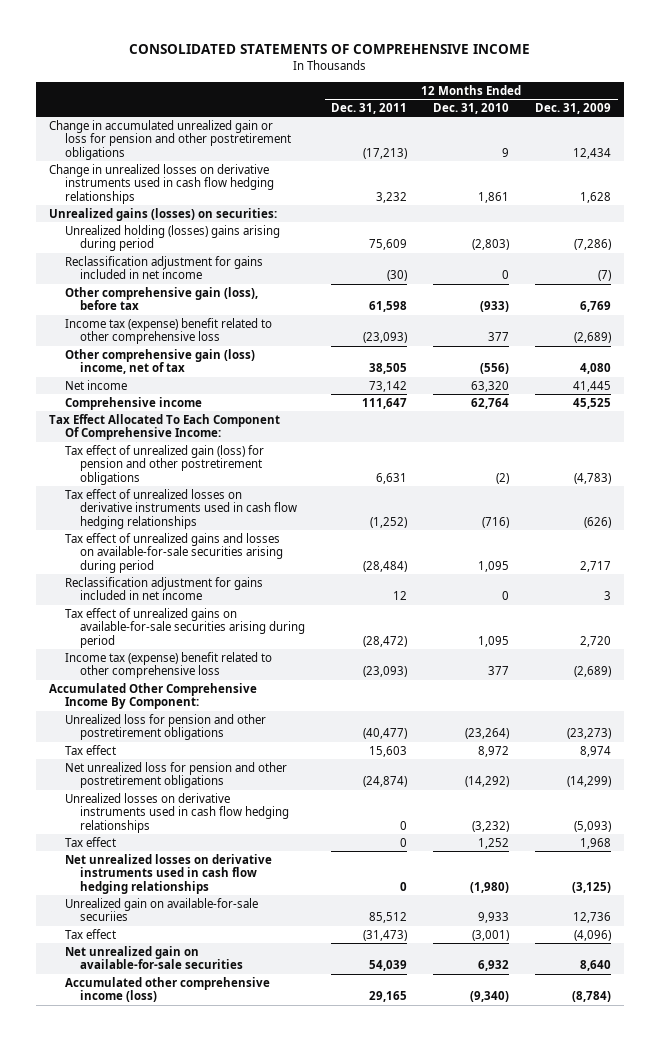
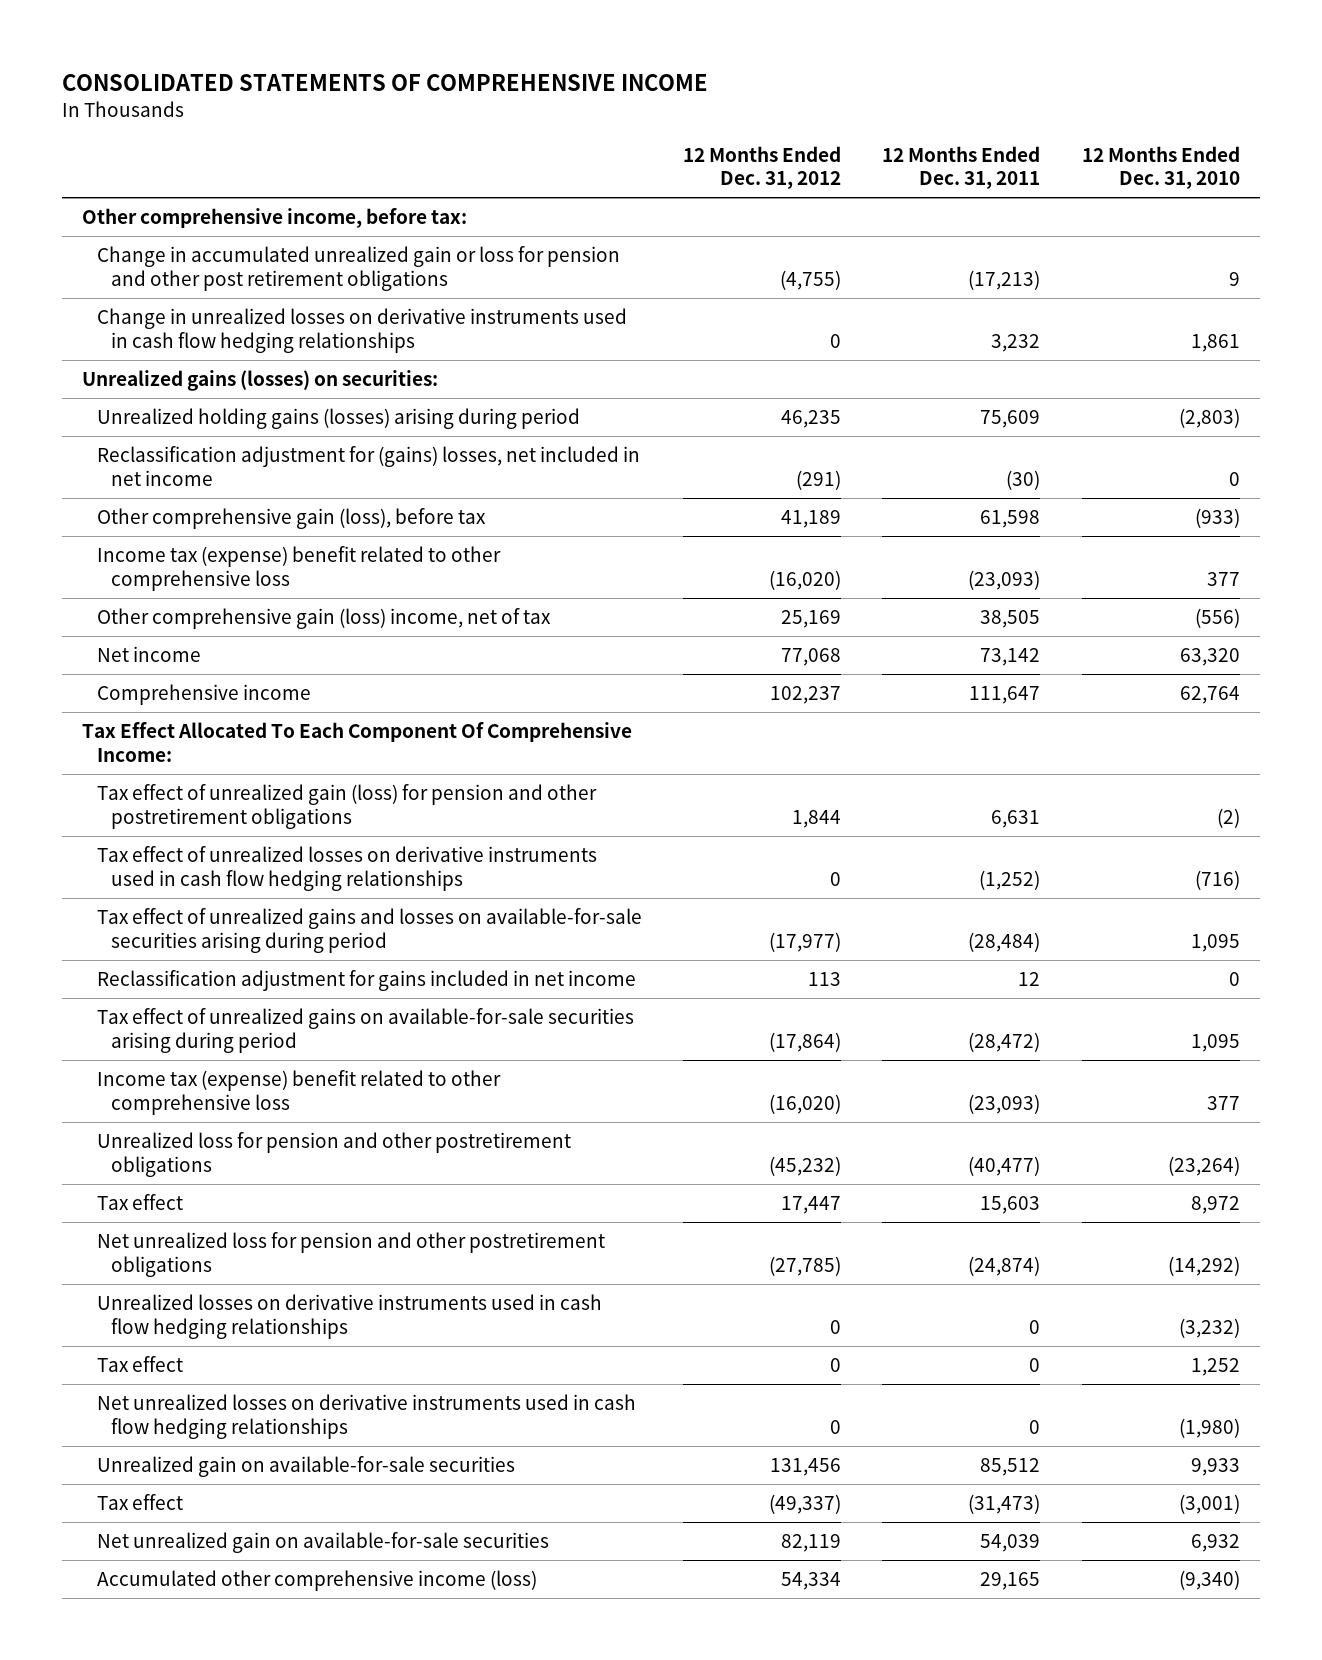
- | 12 Months Ended Dec. 31, 2011 | 12 Months Ended Dec. 31, 2010 | 12 Months Ended Dec. 31, 2009
+ | 12 Months Ended Dec. 31, 2012 | 12 Months Ended Dec. 31, 2011 | 12 Months Ended Dec. 31, 2010
- Change in accumulated unrealized gain or loss for pension and other postretirement obligations | (17,213) | 9 | 12,434
+ Other comprehensive income, before tax:
+ Change in accumulated unrealized gain or loss for pension and other post retirement obligations | (4,755) | (17,213) | 9
- Unrealized holding (losses) gains arising during period | 75,609 | (2,803) | (7,286)
- Reclassification adjustment for gains included in net income | (30) | 0 | (7)
+ Unrealized holding gains (losses) arising during period | 46,235 | 75,609 | (2,803)
+ Reclassification adjustment for (gains) losses, net included in net income | (291) | (30) | 0
- Accumulated Other Comprehensive Income By Component:
- Unrealized gain on available-for-sale securiies | 85,512 | 9,933 | 12,736
+ Unrealized gain on available-for-sale securities | 131,456 | 85,512 | 9,933

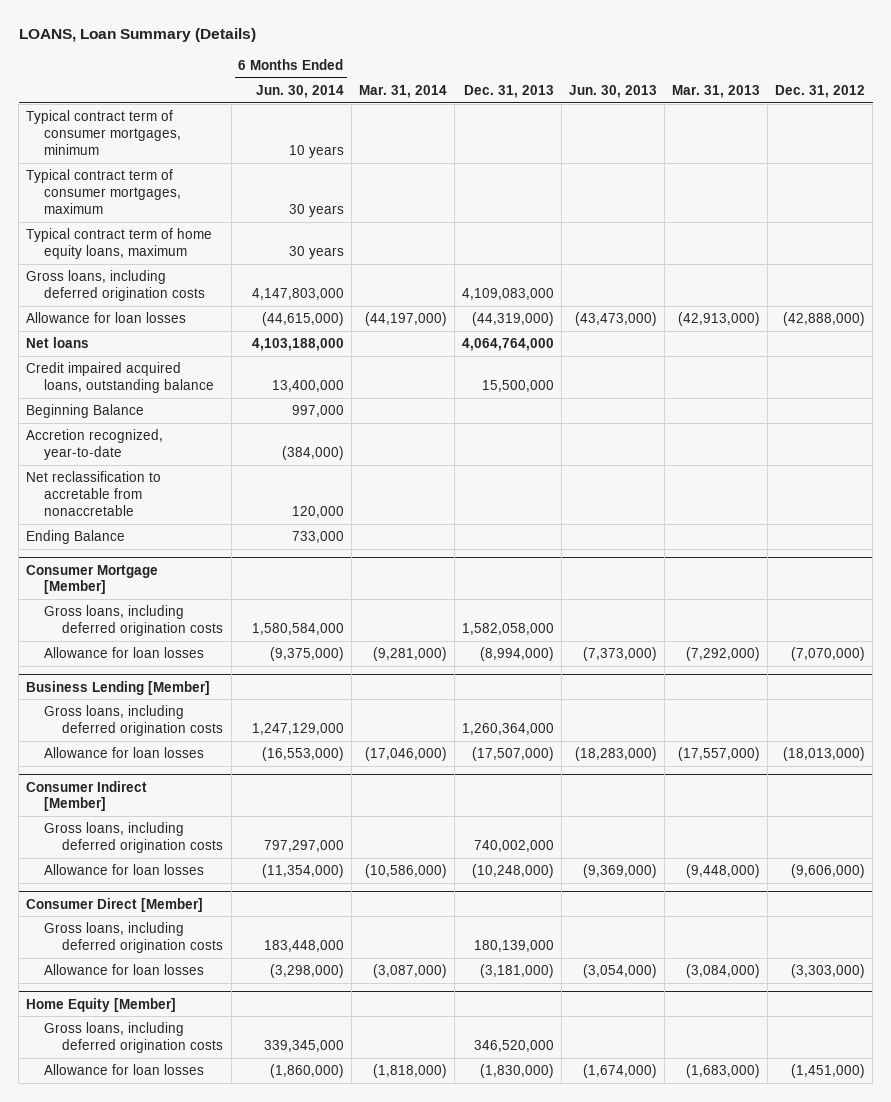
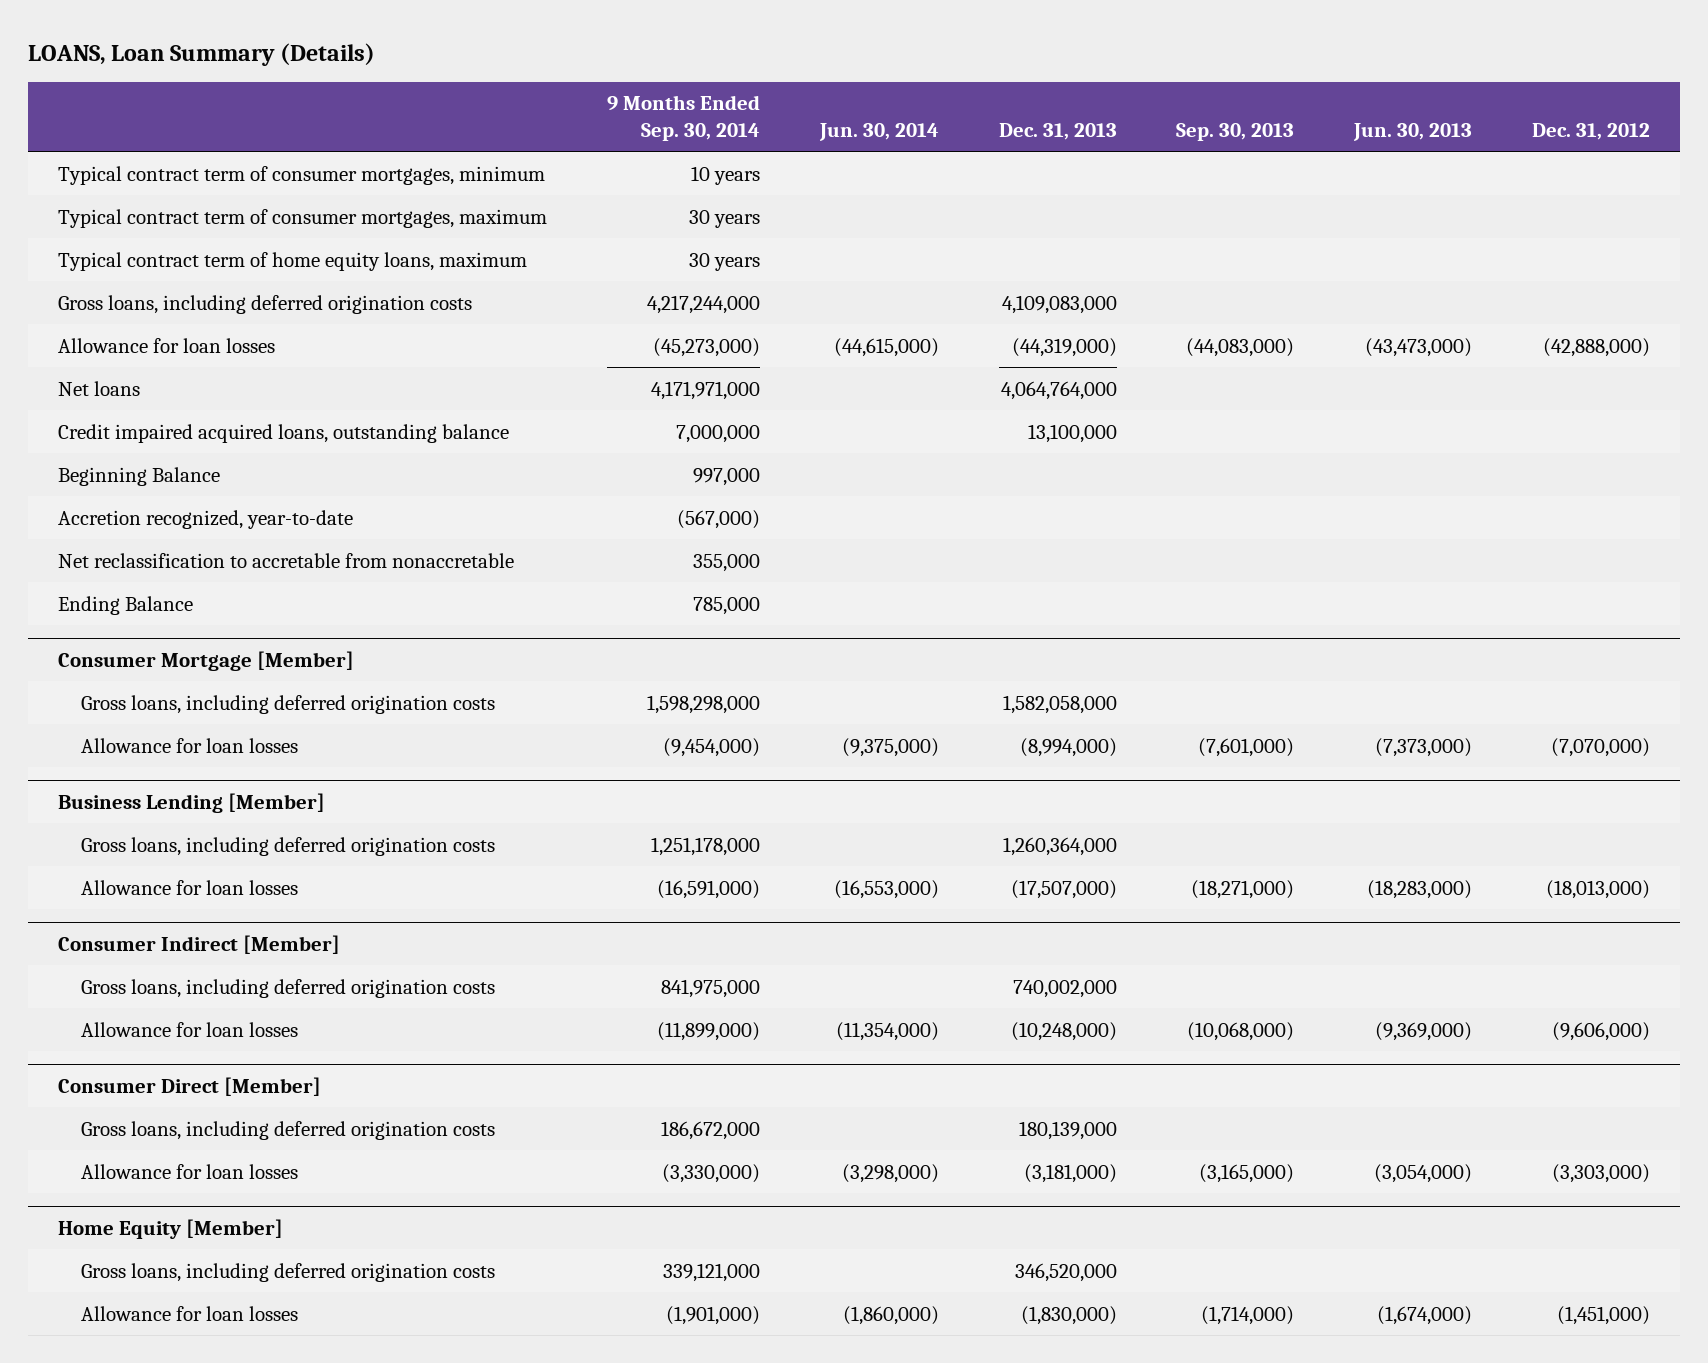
- | 6 Months Ended Jun. 30, 2014 | Mar. 31, 2014 | Dec. 31, 2013 | Jun. 30, 2013 | Mar. 31, 2013 | Dec. 31, 2012
+ | 9 Months Ended Sep. 30, 2014 | Jun. 30, 2014 | Dec. 31, 2013 | Sep. 30, 2013 | Jun. 30, 2013 | Dec. 31, 2012
- Credit impaired acquired loans, outstanding balance | 13,400,000 | | 15,500,000 | | |
+ Credit impaired acquired loans, outstanding balance | 7,000,000 | | 13,100,000 | | |

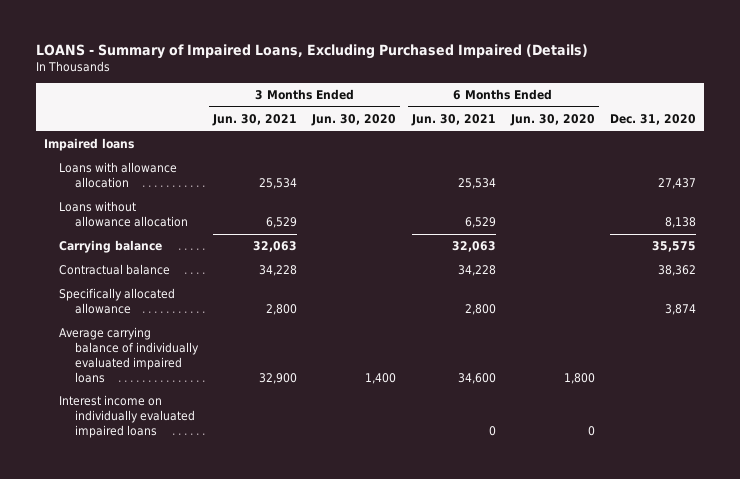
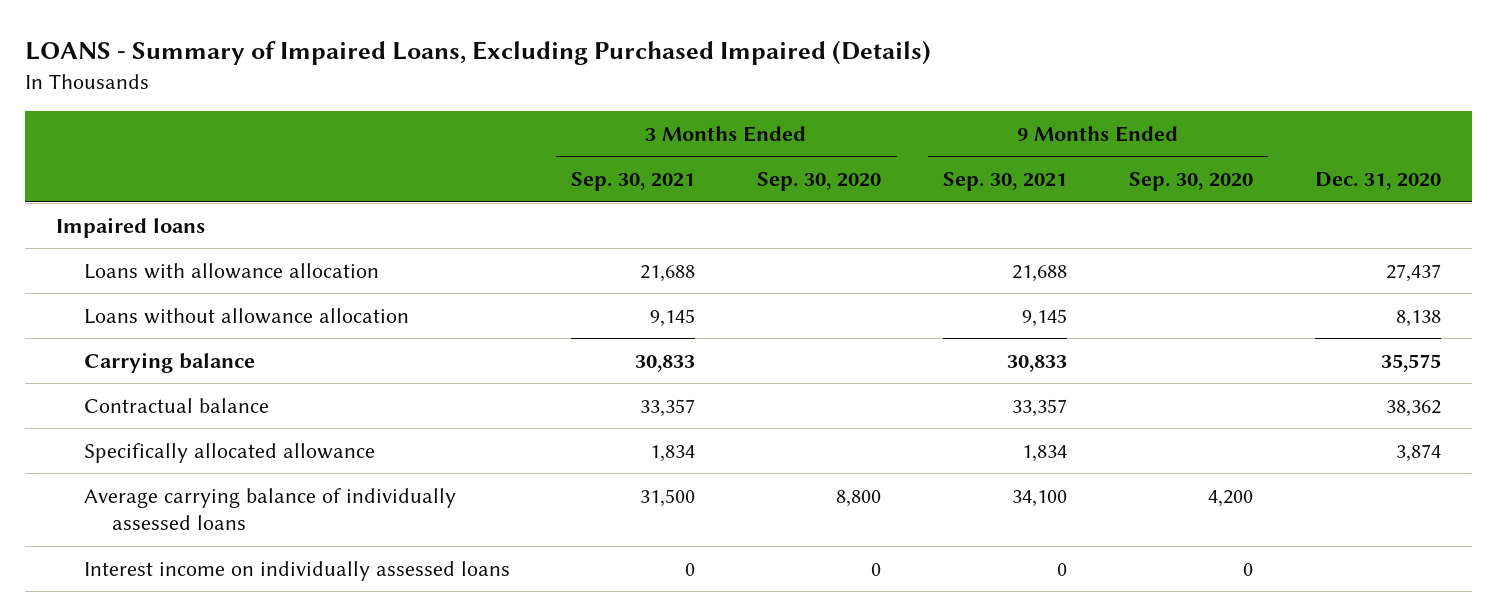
- | 3 Months Ended Jun. 30, 2021 | 3 Months Ended Jun. 30, 2020 | 6 Months Ended Jun. 30, 2021 | 6 Months Ended Jun. 30, 2020 | Dec. 31, 2020
+ | 3 Months Ended Sep. 30, 2021 | 3 Months Ended Sep. 30, 2020 | 9 Months Ended Sep. 30, 2021 | 9 Months Ended Sep. 30, 2020 | Dec. 31, 2020
- Average carrying balance of individually evaluated impaired loans | 32,900 | 1,400 | 34,600 | 1,800 |
- Interest income on individually evaluated impaired loans | | | 0 | 0 |
+ Average carrying balance of individually assessed loans | 31,500 | 8,800 | 34,100 | 4,200 |
+ Interest income on individually assessed loans | 0 | 0 | 0 | 0 |

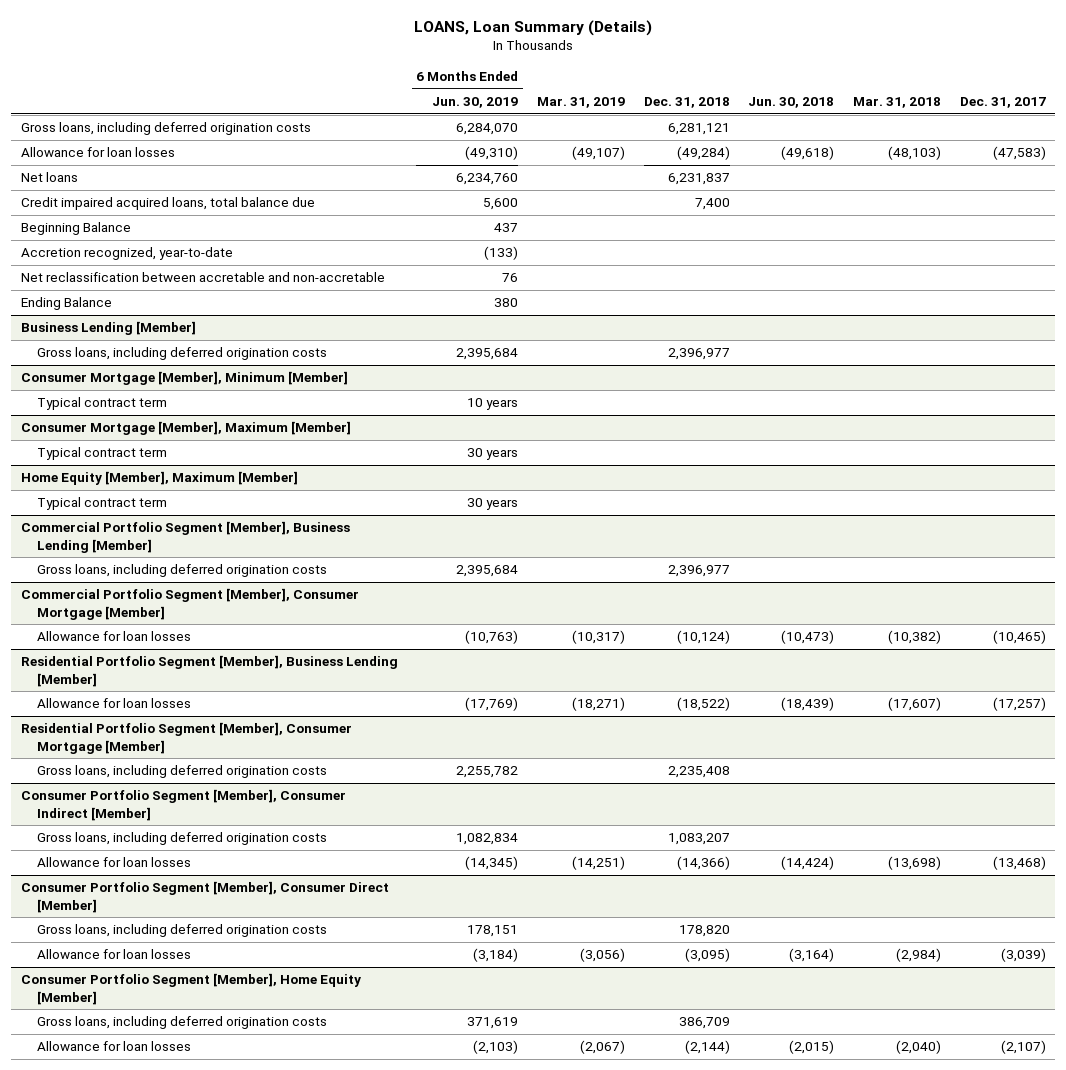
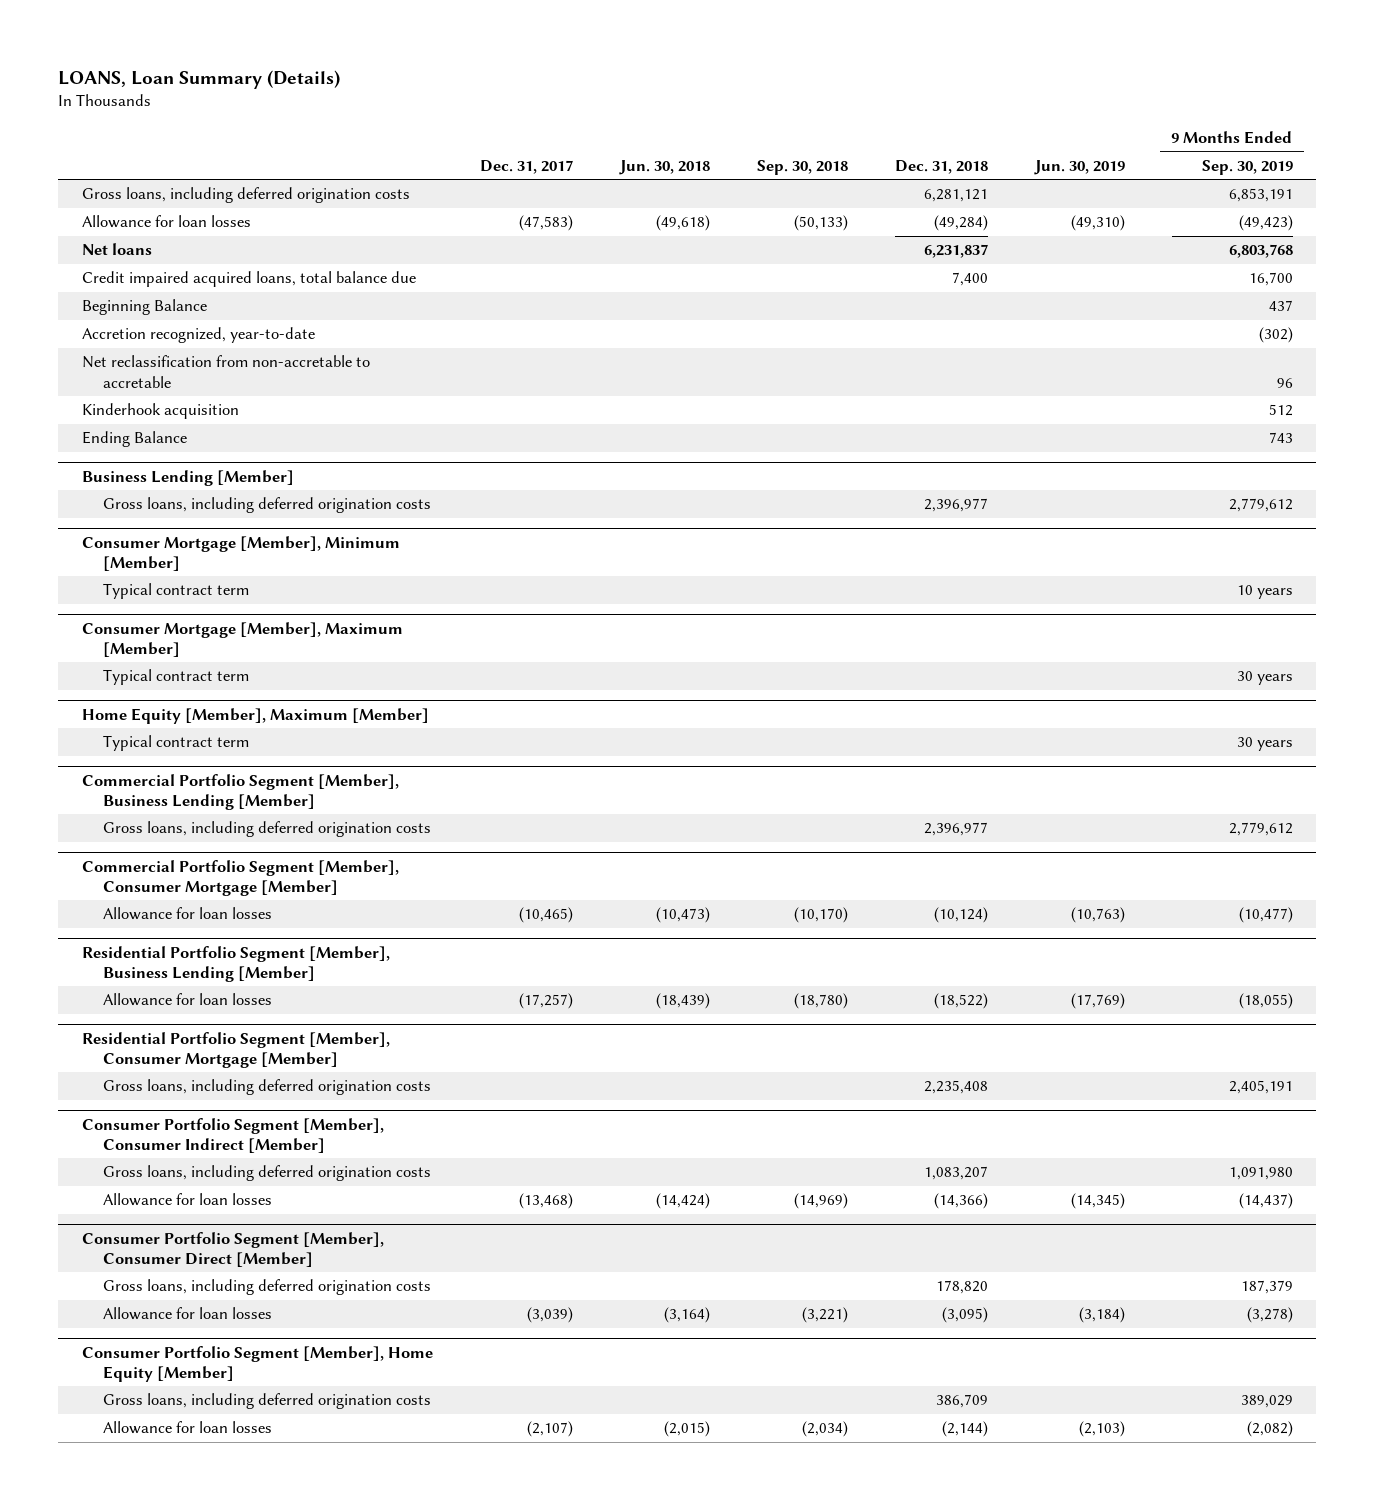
- | 6 Months Ended Jun. 30, 2019 | Mar. 31, 2019 | Dec. 31, 2018 | Jun. 30, 2018 | Mar. 31, 2018 | Dec. 31, 2017
+ | Dec. 31, 2017 | Jun. 30, 2018 | Sep. 30, 2018 | Dec. 31, 2018 | Jun. 30, 2019 | 9 Months Ended Sep. 30, 2019
- Net reclassification between accretable and non-accretable | 76 | | | | |
+ Net reclassification from non-accretable to accretable | | | | | | 96
+ Kinderhook acquisition | | | | | | 512

